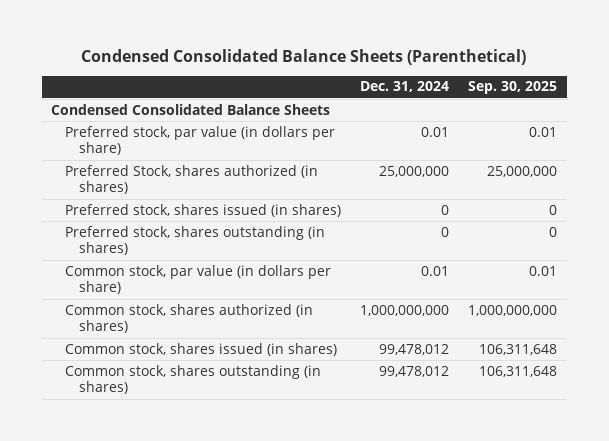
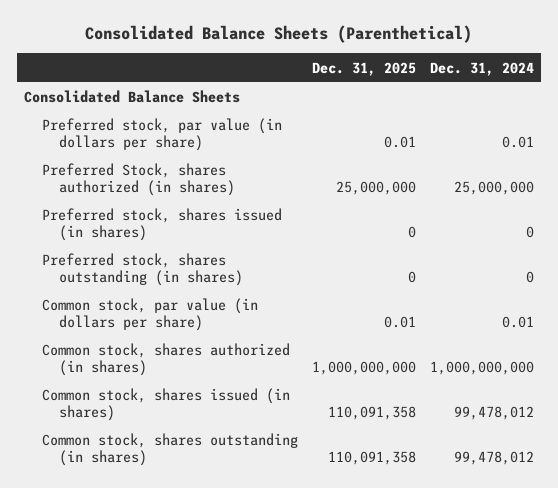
- Condensed Consolidated Balance Sheets (Parenthetical)
+ Consolidated Balance Sheets (Parenthetical)
- | Dec. 31, 2024 | Sep. 30, 2025
+ | Dec. 31, 2025 | Dec. 31, 2024
- Condensed Consolidated Balance Sheets
+ Consolidated Balance Sheets

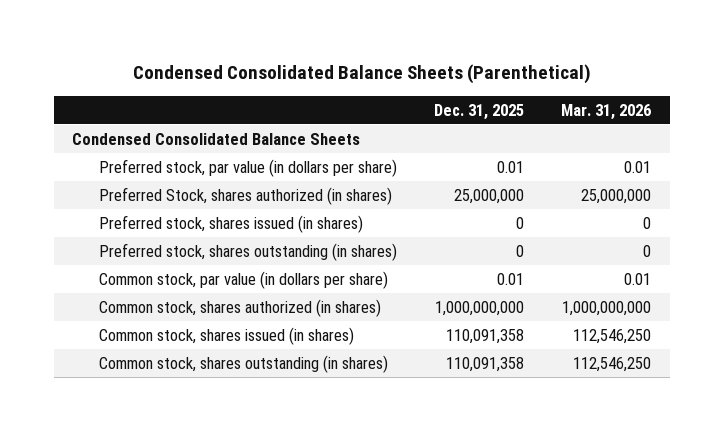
- Consolidated Balance Sheets (Parenthetical)
+ Condensed Consolidated Balance Sheets (Parenthetical)
- | Dec. 31, 2025 | Dec. 31, 2024
+ | Dec. 31, 2025 | Mar. 31, 2026
- Consolidated Balance Sheets
+ Condensed Consolidated Balance Sheets

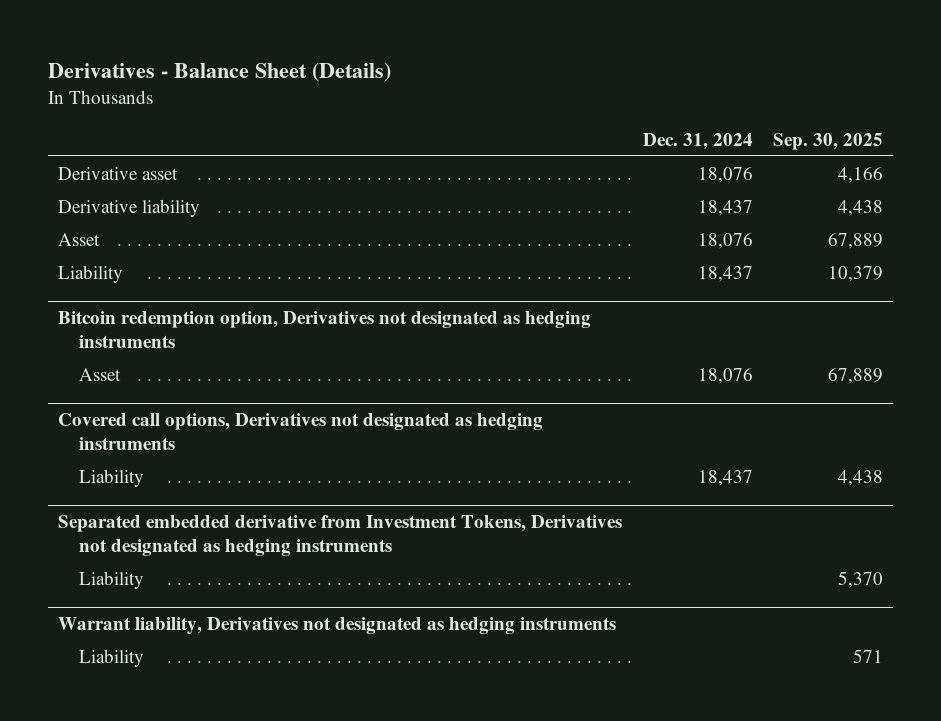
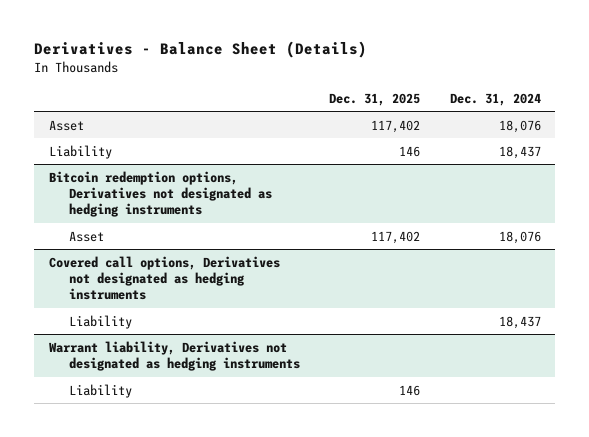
- | Dec. 31, 2024 | Sep. 30, 2025
+ | Dec. 31, 2025 | Dec. 31, 2024
- Derivative asset | 18,076 | 4,166
- Derivative liability | 18,437 | 4,438
- Bitcoin redemption option, Derivatives not designated as hedging instruments
+ Bitcoin redemption options, Derivatives not designated as hedging instruments
- Separated embedded derivative from Investment Tokens, Derivatives not designated as hedging instruments
- Liability | | 5,370

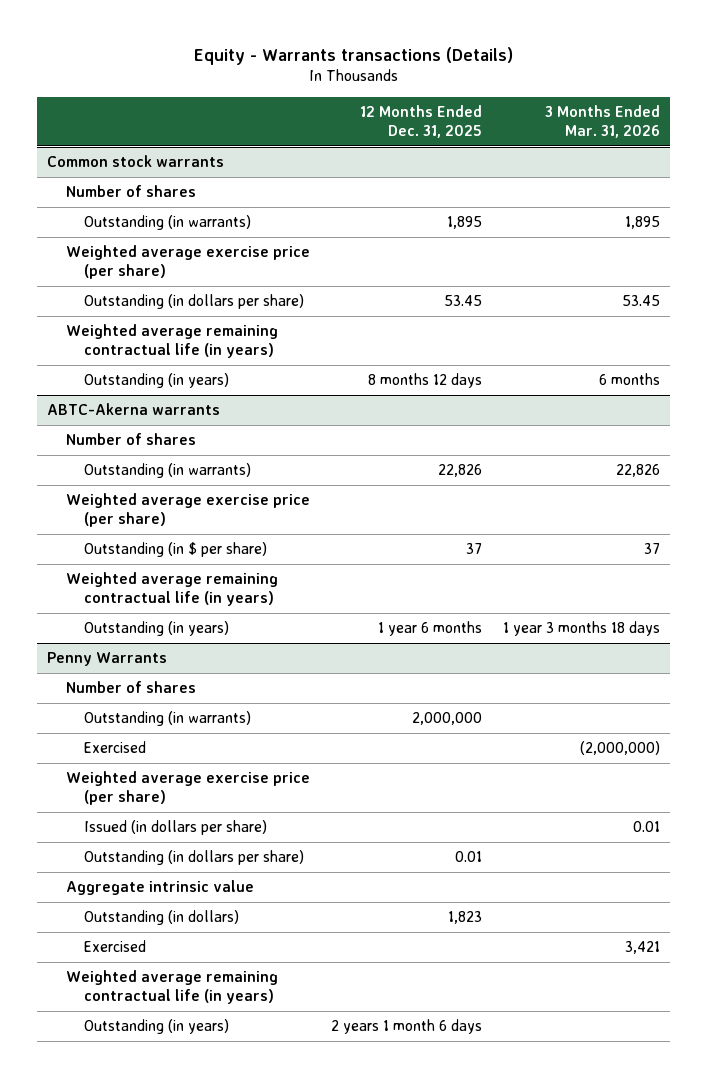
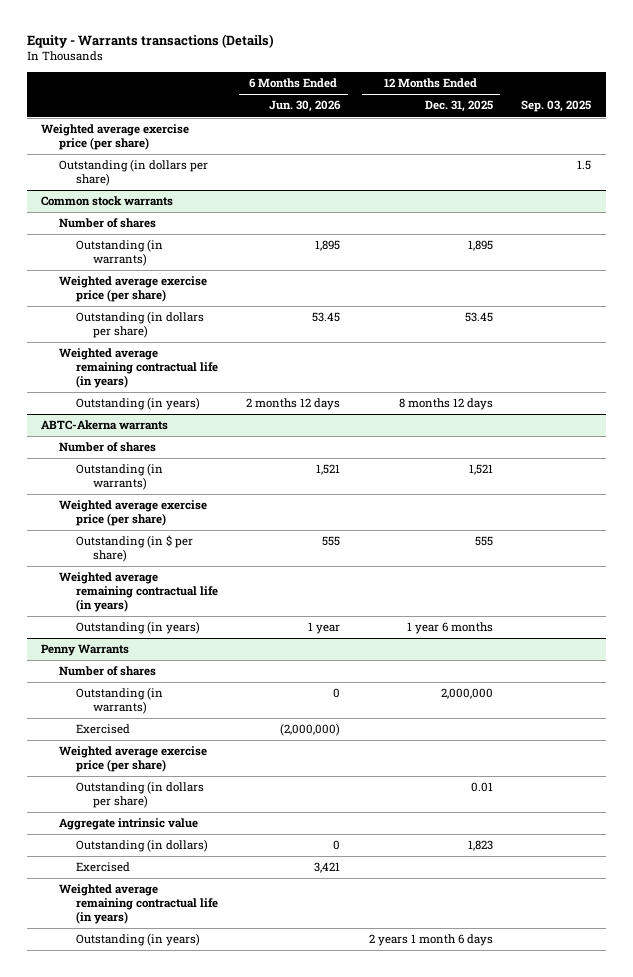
- | 12 Months Ended Dec. 31, 2025 | 3 Months Ended Mar. 31, 2026
+ | 6 Months Ended Jun. 30, 2026 | 12 Months Ended Dec. 31, 2025 | Sep. 03, 2025
+ Weighted average exercise price (per share)
+ Outstanding (in dollars per share) | | | 1.5
@ ABTC-Akerna warrants
- Outstanding (in warrants) | 22,826 | 22,826
+ Outstanding (in warrants) | 1,521 | 1,521 |
- Outstanding (in $ per share) | 37 | 37
+ Outstanding (in $ per share) | 555 | 555 |
@ Penny Warrants
- Issued (in dollars per share) | | 0.01

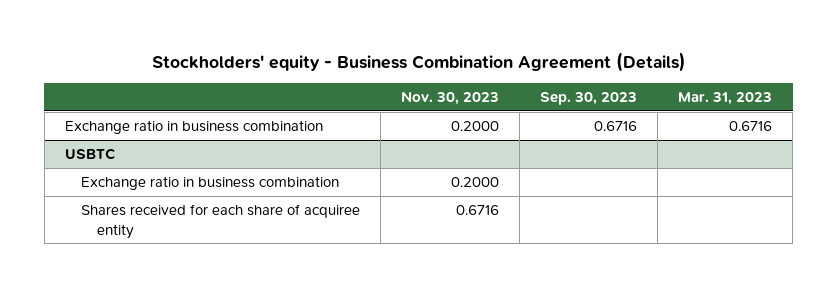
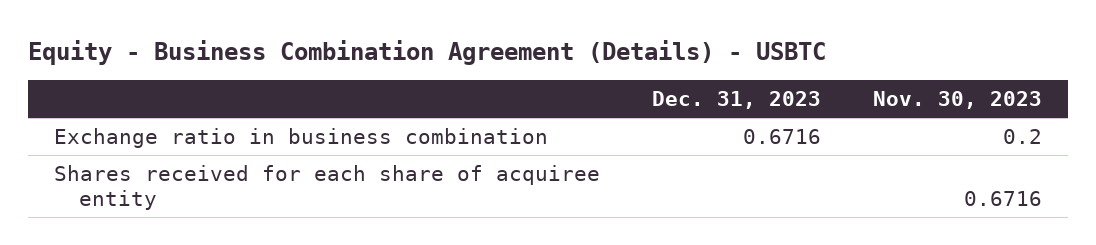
- Stockholders' equity - Business Combination Agreement (Details)
+ Equity - Business Combination Agreement (Details) - USBTC
- | Nov. 30, 2023 | Sep. 30, 2023 | Mar. 31, 2023
+ | Dec. 31, 2023 | Nov. 30, 2023
- Exchange ratio in business combination | 0.2000 | 0.6716 | 0.6716
- USBTC
- Exchange ratio in business combination | 0.2000 | |
+ Exchange ratio in business combination | 0.6716 | 0.2

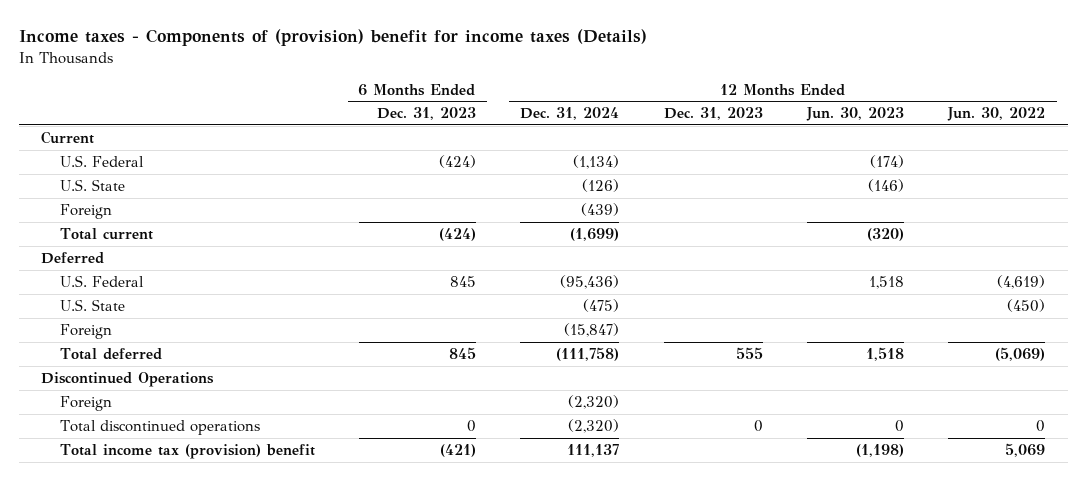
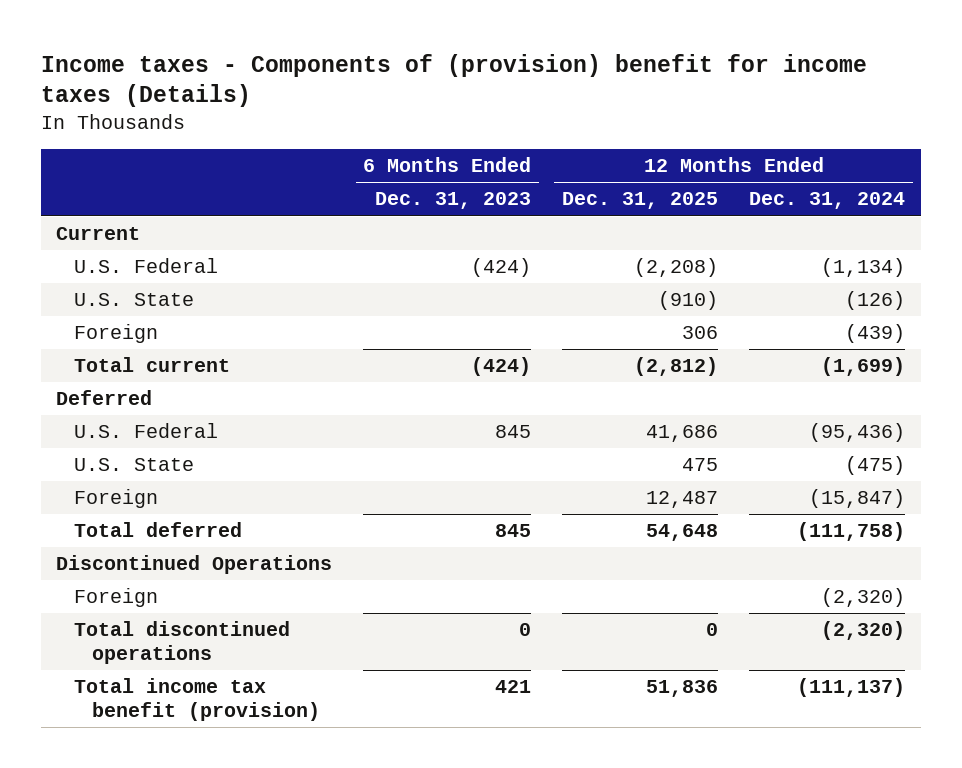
- | 6 Months Ended Dec. 31, 2023 | 12 Months Ended Dec. 31, 2024 | 12 Months Ended Dec. 31, 2023 | 12 Months Ended Jun. 30, 2023 | 12 Months Ended Jun. 30, 2022
+ | 6 Months Ended Dec. 31, 2023 | 12 Months Ended Dec. 31, 2025 | 12 Months Ended Dec. 31, 2024
- Total income tax (provision) benefit | (421) | 111,137 | | (1,198) | 5,069
+ Total income tax benefit (provision) | 421 | 51,836 | (111,137)

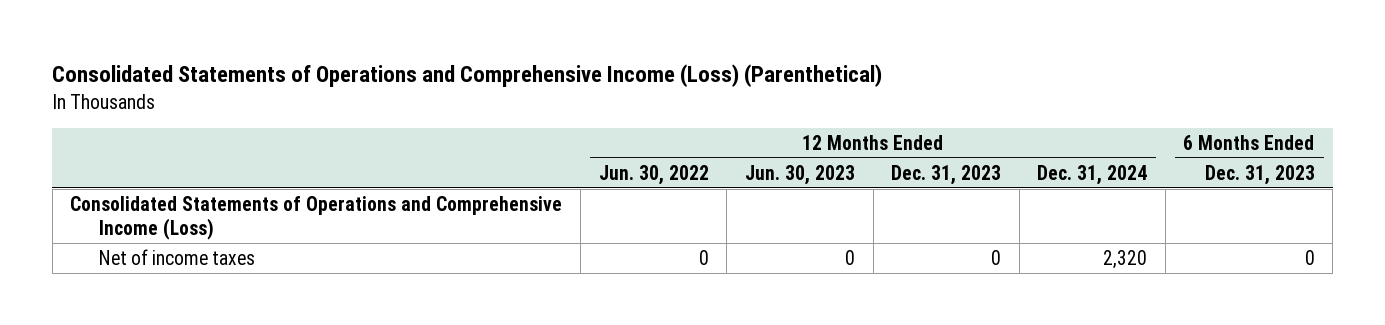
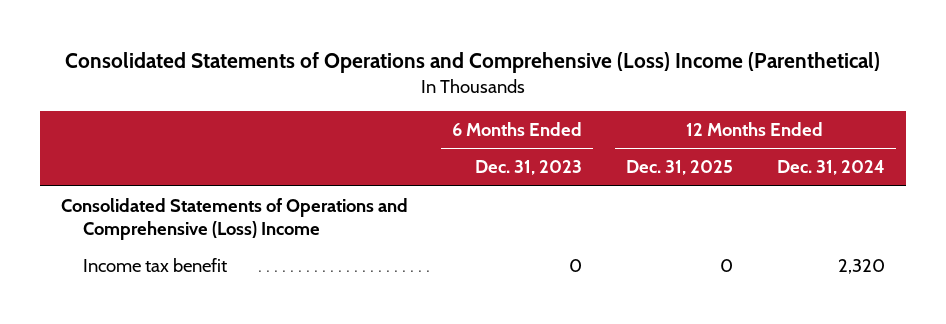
- Consolidated Statements of Operations and Comprehensive Income (Loss) (Parenthetical)
+ Consolidated Statements of Operations and Comprehensive (Loss) Income (Parenthetical)
- | 12 Months Ended Jun. 30, 2022 | 12 Months Ended Jun. 30, 2023 | 12 Months Ended Dec. 31, 2023 | 12 Months Ended Dec. 31, 2024 | 6 Months Ended Dec. 31, 2023
+ | 6 Months Ended Dec. 31, 2023 | 12 Months Ended Dec. 31, 2025 | 12 Months Ended Dec. 31, 2024
- Consolidated Statements of Operations and Comprehensive Income (Loss)
- Net of income taxes | 0 | 0 | 0 | 2,320 | 0
+ Consolidated Statements of Operations and Comprehensive (Loss) Income
+ Income tax benefit | 0 | 0 | 2,320

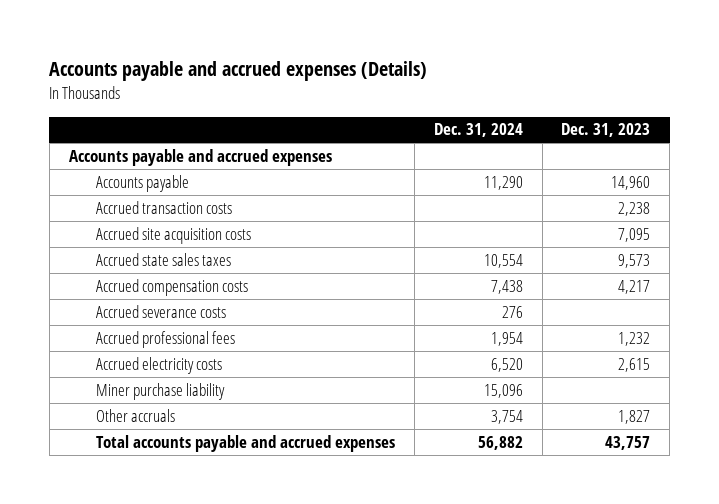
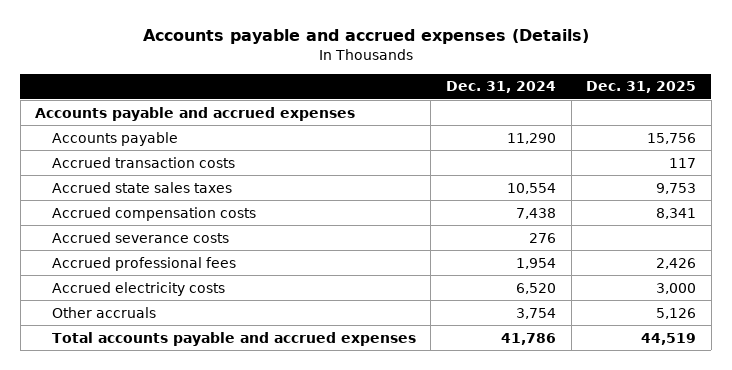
- | Dec. 31, 2024 | Dec. 31, 2023
+ | Dec. 31, 2024 | Dec. 31, 2025
- Accrued site acquisition costs | | 7,095
- Miner purchase liability | 15,096 |
- Total accounts payable and accrued expenses | 56,882 | 43,757
+ Total accounts payable and accrued expenses | 41,786 | 44,519

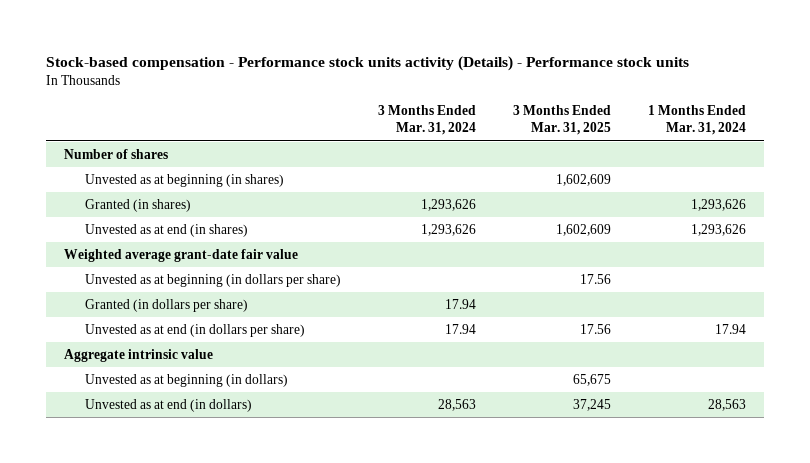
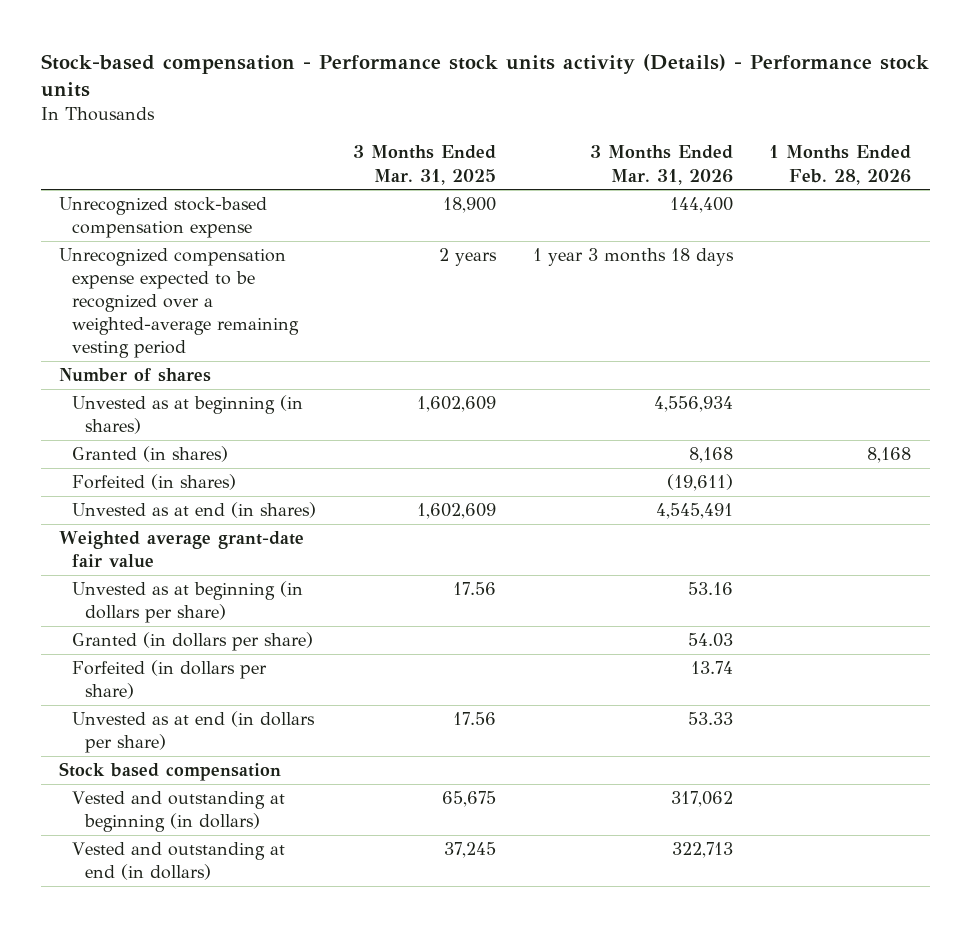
- | 3 Months Ended Mar. 31, 2024 | 3 Months Ended Mar. 31, 2025 | 1 Months Ended Mar. 31, 2024
+ | 3 Months Ended Mar. 31, 2025 | 3 Months Ended Mar. 31, 2026 | 1 Months Ended Feb. 28, 2026
+ Unrecognized stock-based compensation expense | 18,900 | 144,400 |
+ Unrecognized compensation expense expected to be recognized over a weighted-average remaining vesting period | 2 years | 1 year 3 months 18 days |
+ Forfeited (in shares) | | (19,611) |
+ Forfeited (in dollars per share) | | 13.74 |
- Aggregate intrinsic value
- Unvested as at beginning (in dollars) | | 65,675 |
- Unvested as at end (in dollars) | 28,563 | 37,245 | 28,563
+ Stock based compensation
+ Vested and outstanding at beginning (in dollars) | 65,675 | 317,062 |
+ Vested and outstanding at end (in dollars) | 37,245 | 322,713 |

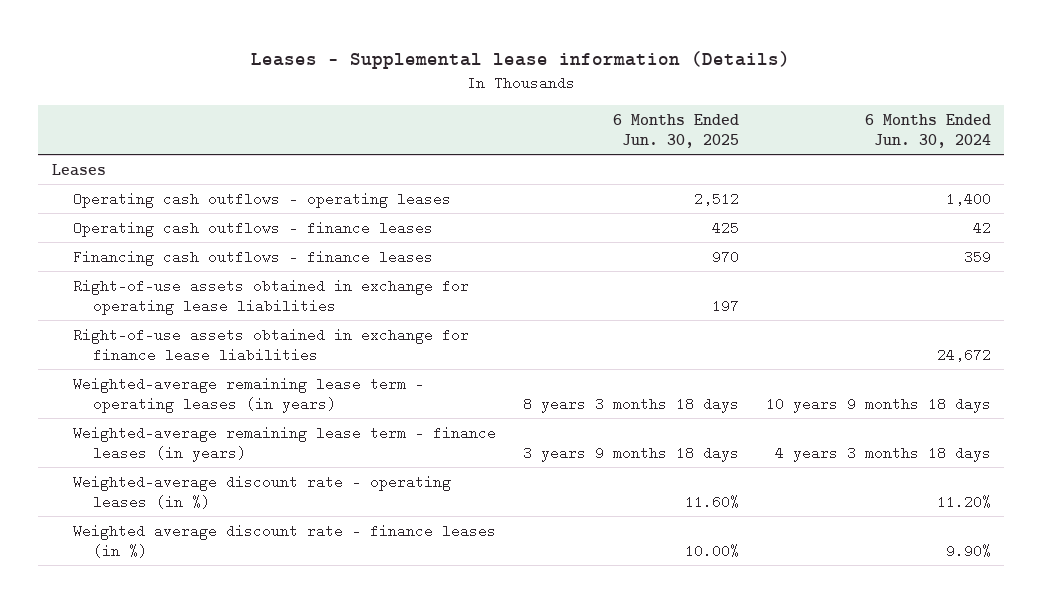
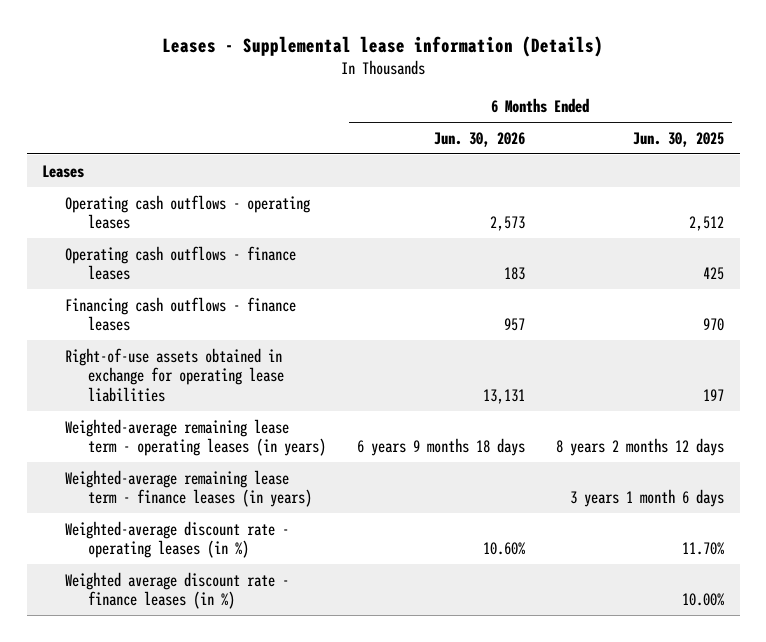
- | 6 Months Ended Jun. 30, 2025 | 6 Months Ended Jun. 30, 2024
+ | 6 Months Ended Jun. 30, 2026 | 6 Months Ended Jun. 30, 2025
- Right-of-use assets obtained in exchange for finance lease liabilities | | 24,672
- Weighted-average remaining lease term - operating leases (in years) | 8 years 3 months 18 days | 10 years 9 months 18 days
- Weighted-average remaining lease term - finance leases (in years) | 3 years 9 months 18 days | 4 years 3 months 18 days
- Weighted-average discount rate - operating leases (in %) | 11.60% | 11.20%
+ Weighted-average remaining lease term - operating leases (in years) | 6 years 9 months 18 days | 8 years 2 months 12 days
+ Weighted-average remaining lease term - finance leases (in years) | | 3 years 1 month 6 days
+ Weighted-average discount rate - operating leases (in %) | 10.60% | 11.70%

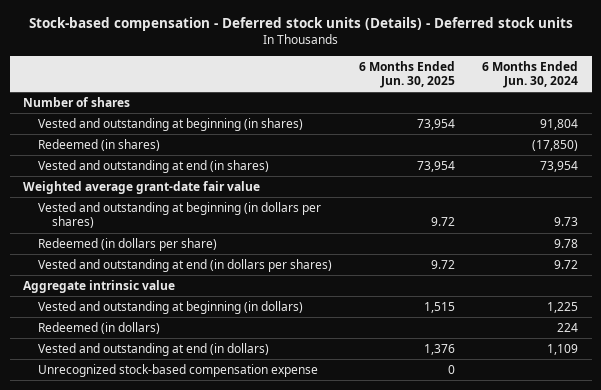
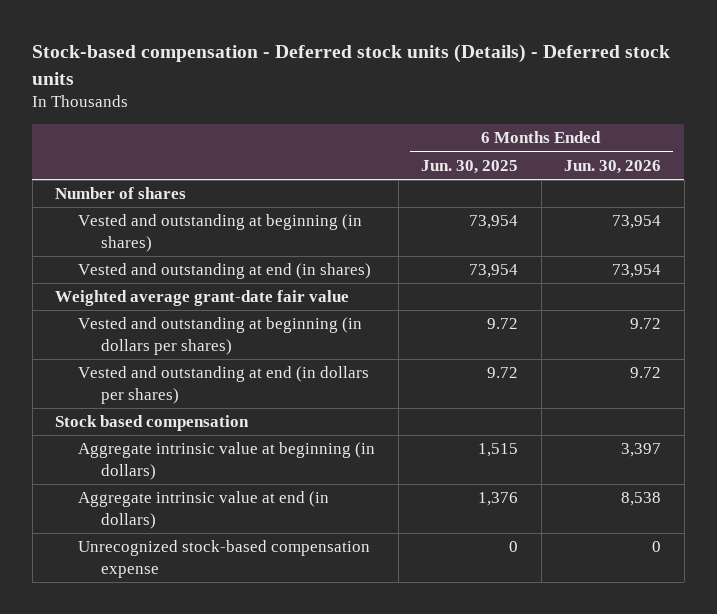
- | 6 Months Ended Jun. 30, 2025 | 6 Months Ended Jun. 30, 2024
+ | 6 Months Ended Jun. 30, 2025 | 6 Months Ended Jun. 30, 2026
- Redeemed (in shares) | | (17,850)
- Redeemed (in dollars per share) | | 9.78
- Aggregate intrinsic value
- Vested and outstanding at beginning (in dollars) | 1,515 | 1,225
- Redeemed (in dollars) | | 224
- Vested and outstanding at end (in dollars) | 1,376 | 1,109
+ Stock based compensation
+ Aggregate intrinsic value at beginning (in dollars) | 1,515 | 3,397
+ Aggregate intrinsic value at end (in dollars) | 1,376 | 8,538

